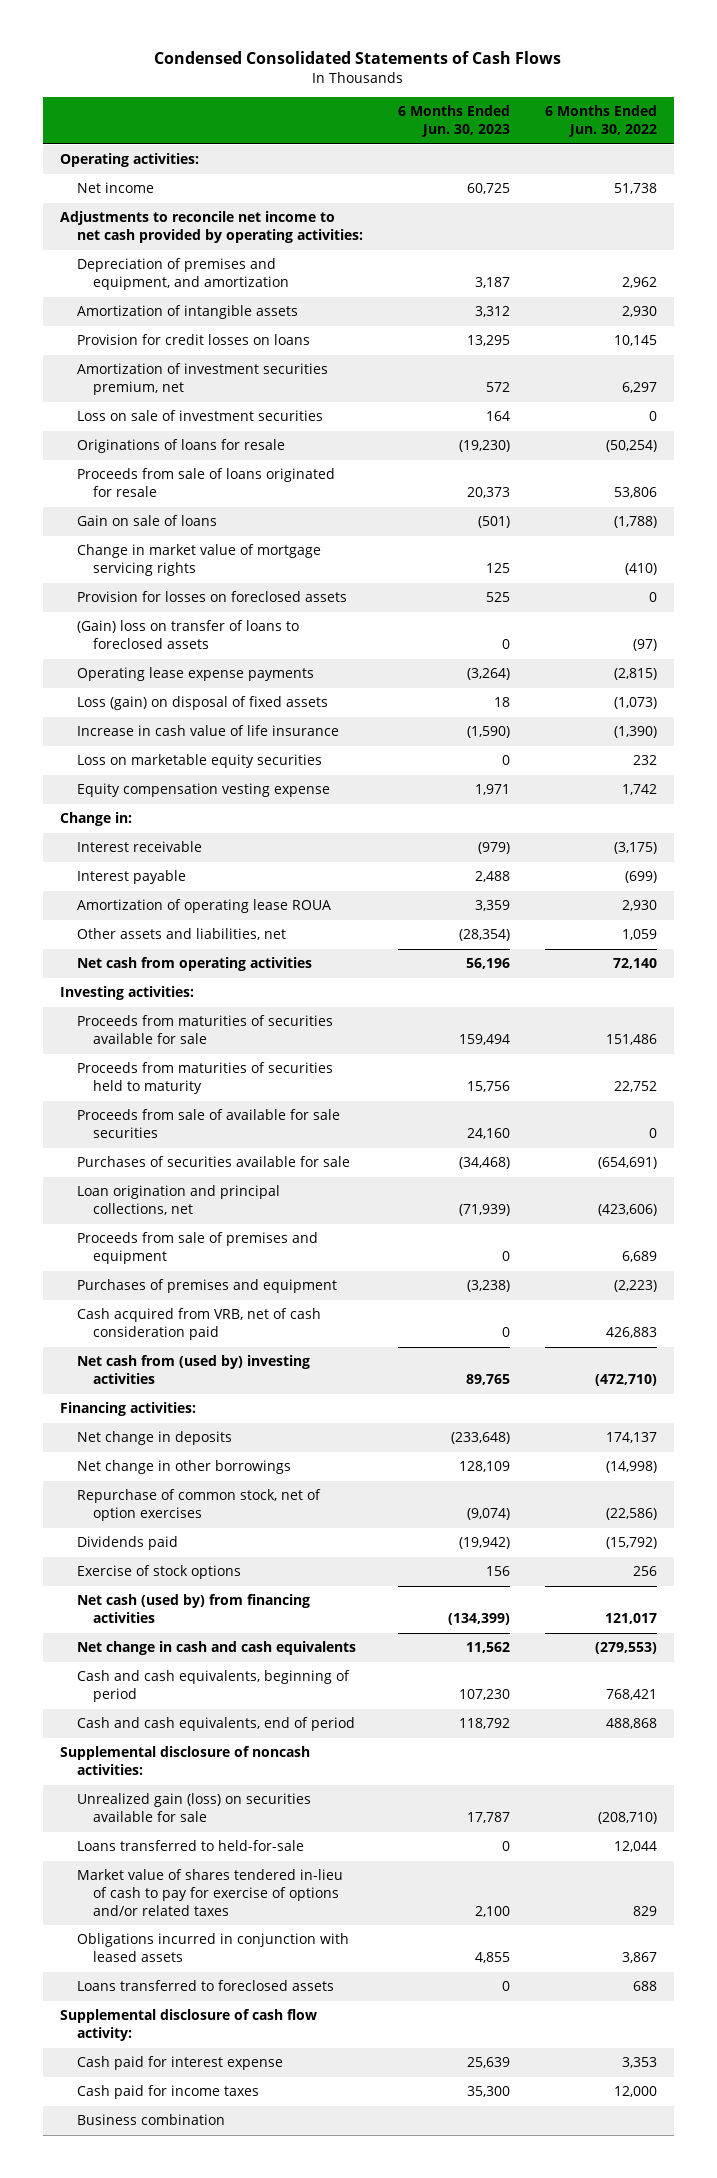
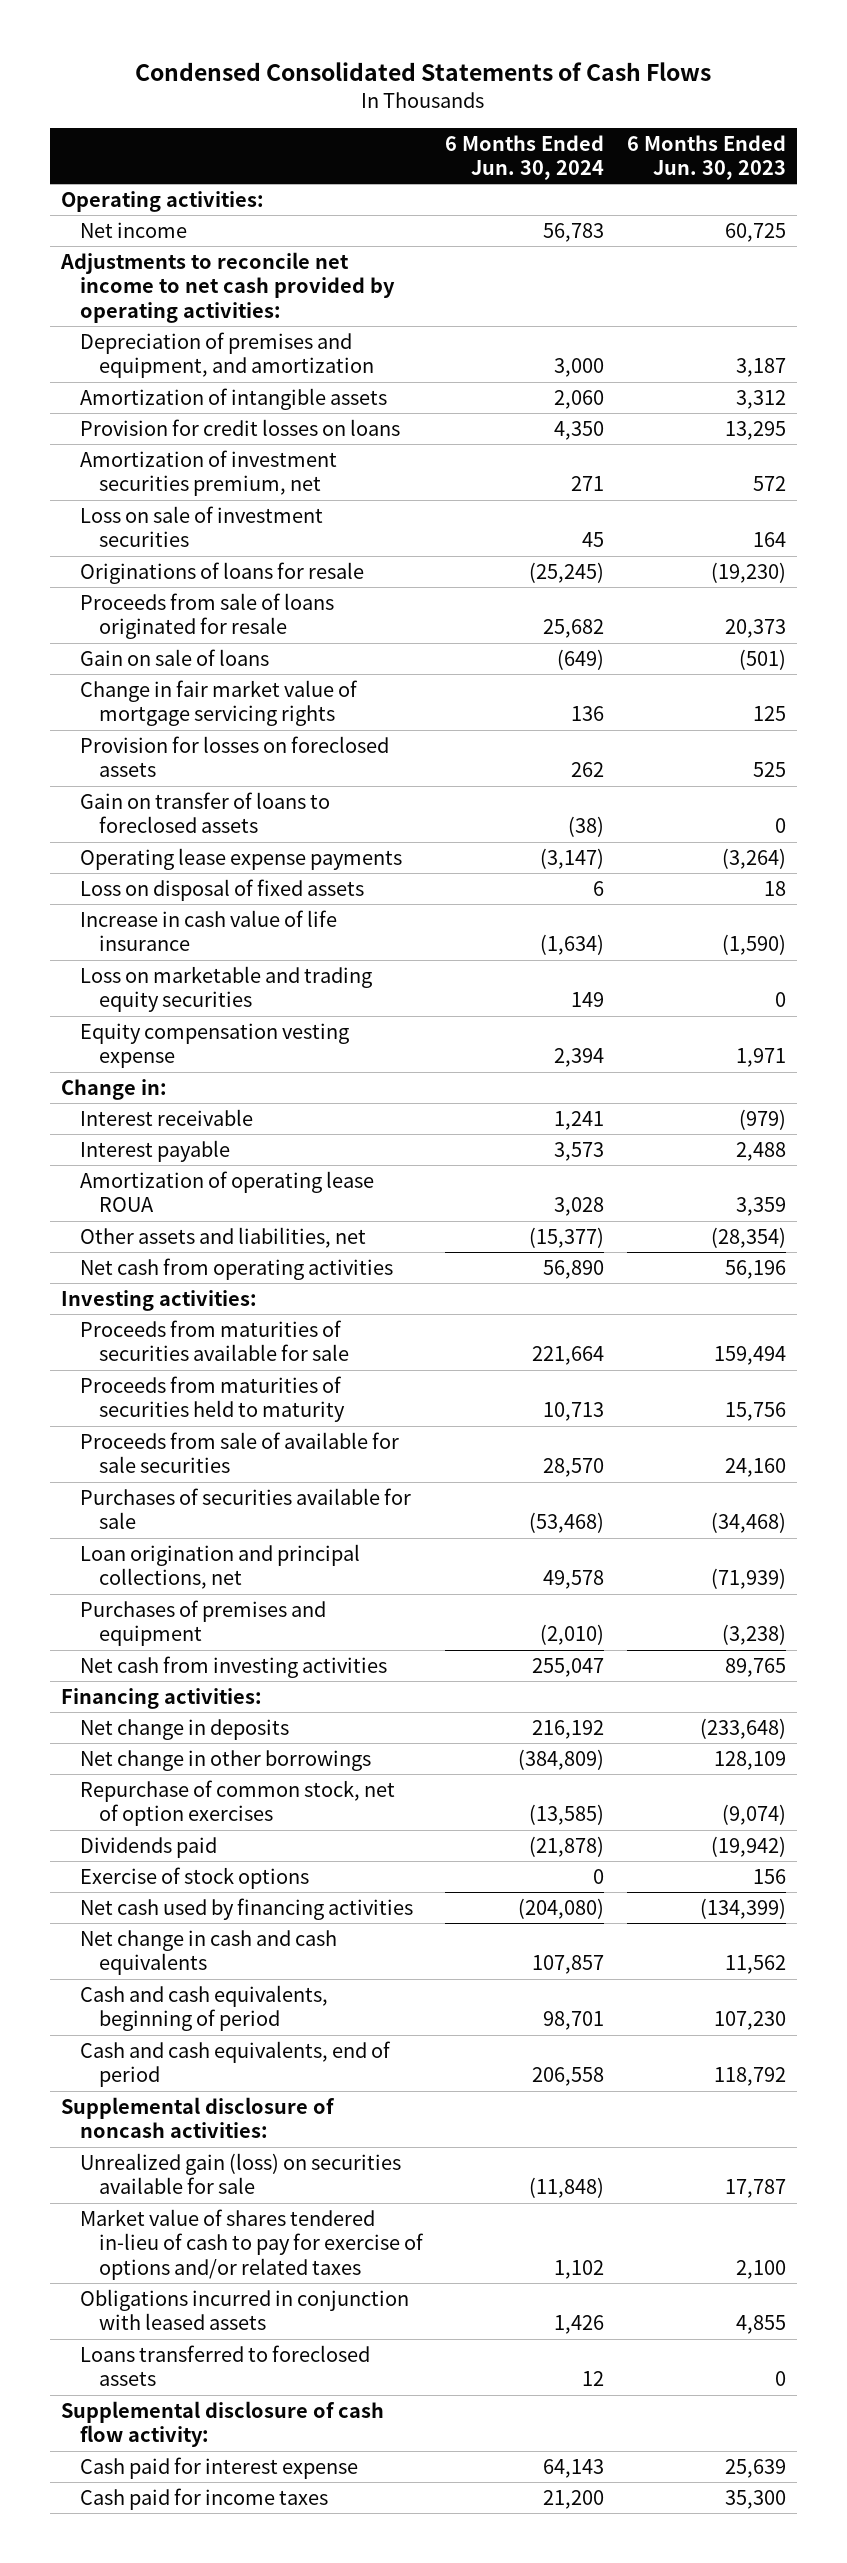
- | 6 Months Ended Jun. 30, 2023 | 6 Months Ended Jun. 30, 2022
+ | 6 Months Ended Jun. 30, 2024 | 6 Months Ended Jun. 30, 2023
- Change in market value of mortgage servicing rights | 125 | (410)
+ Change in fair market value of mortgage servicing rights | 136 | 125
- (Gain) loss on transfer of loans to foreclosed assets | 0 | (97)
+ Gain on transfer of loans to foreclosed assets | (38) | 0
- Loss (gain) on disposal of fixed assets | 18 | (1,073)
+ Loss on disposal of fixed assets | 6 | 18
- Loss on marketable equity securities | 0 | 232
+ Loss on marketable and trading equity securities | 149 | 0
- Proceeds from sale of premises and equipment | 0 | 6,689
- Cash acquired from VRB, net of cash consideration paid | 0 | 426,883
- Net cash from (used by) investing activities | 89,765 | (472,710)
+ Net cash from investing activities | 255,047 | 89,765
- Net cash (used by) from financing activities | (134,399) | 121,017
+ Net cash used by financing activities | (204,080) | (134,399)
- Loans transferred to held-for-sale | 0 | 12,044
- Business combination

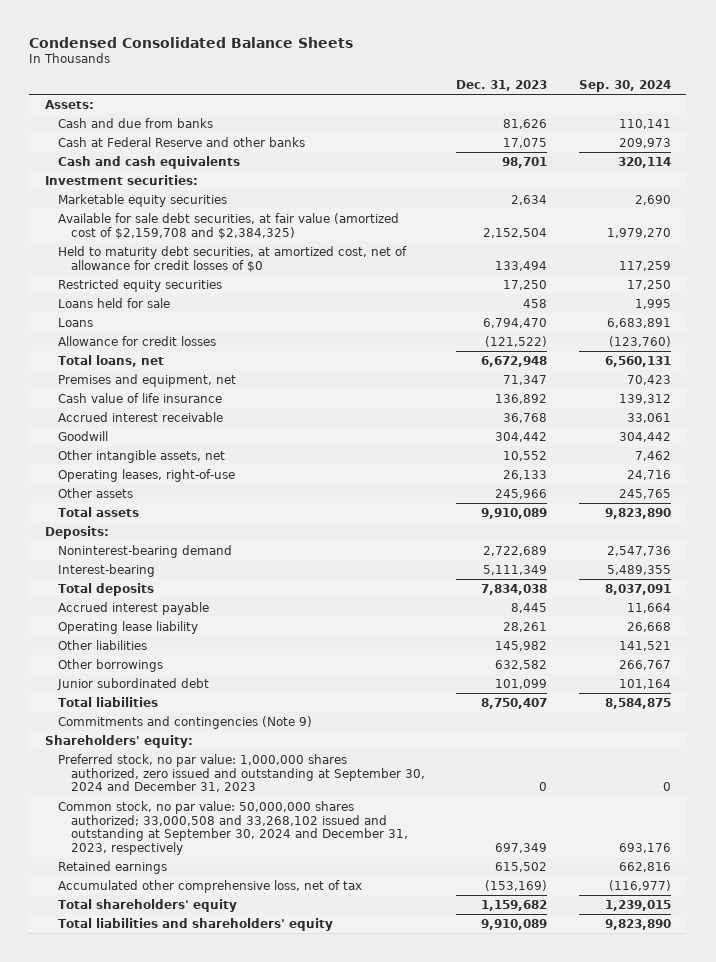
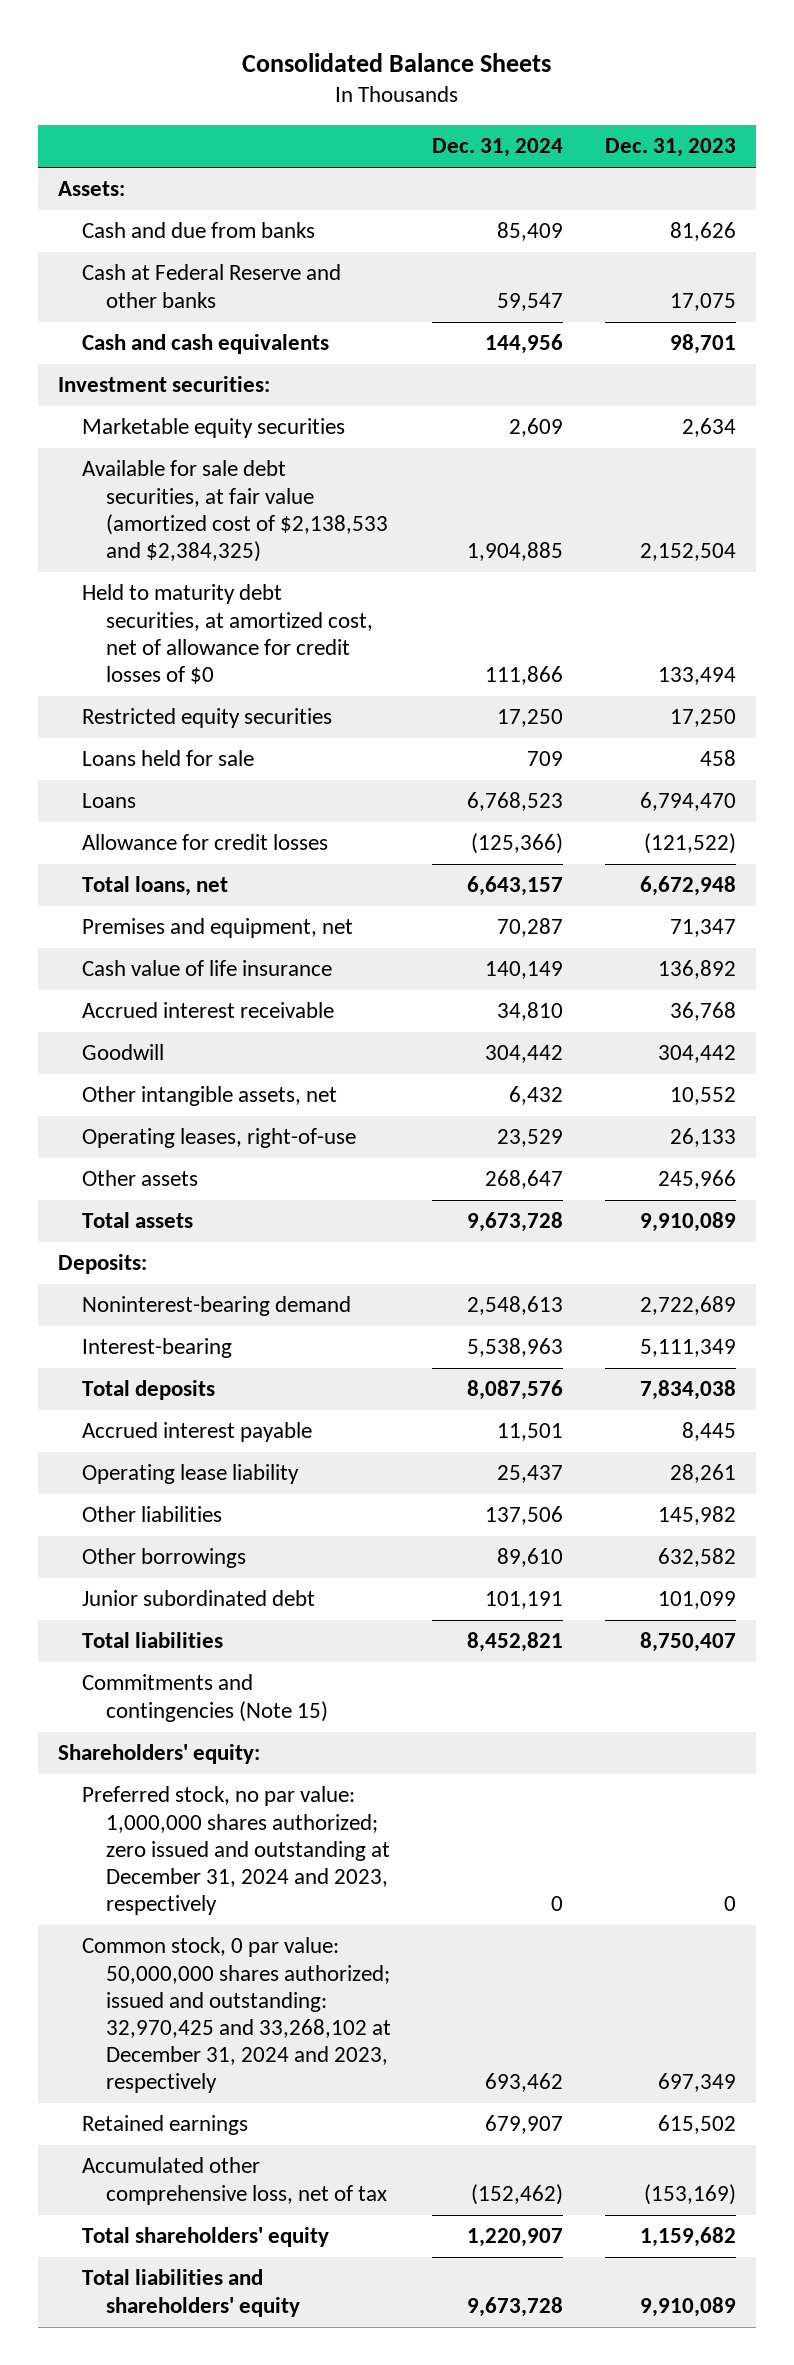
- Condensed Consolidated Balance Sheets
+ Consolidated Balance Sheets
- | Dec. 31, 2023 | Sep. 30, 2024
+ | Dec. 31, 2024 | Dec. 31, 2023
- Available for sale debt securities, at fair value (amortized cost of $2,159,708 and $2,384,325) | 2,152,504 | 1,979,270
+ Available for sale debt securities, at fair value (amortized cost of $2,138,533 and $2,384,325) | 1,904,885 | 2,152,504
- Commitments and contingencies (Note 9)
+ Commitments and contingencies (Note 15)
- Preferred stock, no par value: 1,000,000 shares authorized, zero issued and outstanding at September 30, 2024 and December 31, 2023 | 0 | 0
- Common stock, no par value: 50,000,000 shares authorized; 33,000,508 and 33,268,102 issued and outstanding at September 30, 2024 and December 31, 2023, respectively | 697,349 | 693,176
+ Preferred stock, no par value: 1,000,000 shares authorized; zero issued and outstanding at December 31, 2024 and 2023, respectively | 0 | 0
+ Common stock, 0 par value: 50,000,000 shares authorized; issued and outstanding: 32,970,425 and 33,268,102 at December 31, 2024 and 2023, respectively | 693,462 | 697,349

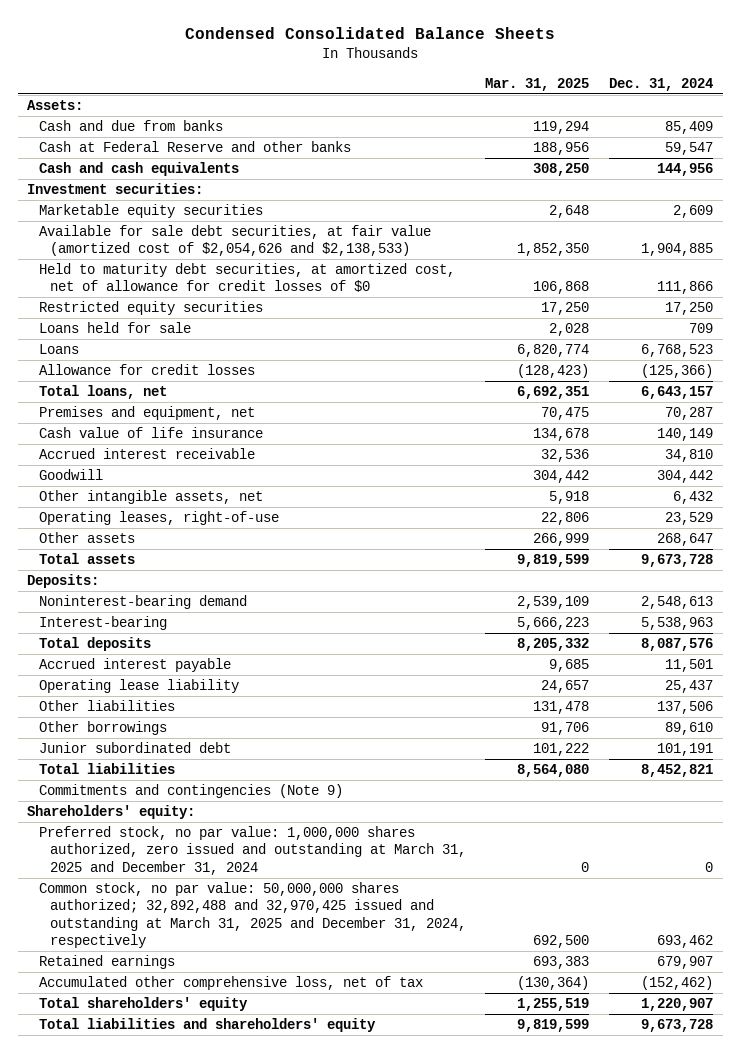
- Consolidated Balance Sheets
+ Condensed Consolidated Balance Sheets
- | Dec. 31, 2024 | Dec. 31, 2023
+ | Mar. 31, 2025 | Dec. 31, 2024
- Available for sale debt securities, at fair value (amortized cost of $2,138,533 and $2,384,325) | 1,904,885 | 2,152,504
+ Available for sale debt securities, at fair value (amortized cost of $2,054,626 and $2,138,533) | 1,852,350 | 1,904,885
- Commitments and contingencies (Note 15)
+ Commitments and contingencies (Note 9)
- Preferred stock, no par value: 1,000,000 shares authorized; zero issued and outstanding at December 31, 2024 and 2023, respectively | 0 | 0
- Common stock, 0 par value: 50,000,000 shares authorized; issued and outstanding: 32,970,425 and 33,268,102 at December 31, 2024 and 2023, respectively | 693,462 | 697,349
+ Preferred stock, no par value: 1,000,000 shares authorized, zero issued and outstanding at March 31, 2025 and December 31, 2024 | 0 | 0
+ Common stock, no par value: 50,000,000 shares authorized; 32,892,488 and 32,970,425 issued and outstanding at March 31, 2025 and December 31, 2024, respectively | 692,500 | 693,462

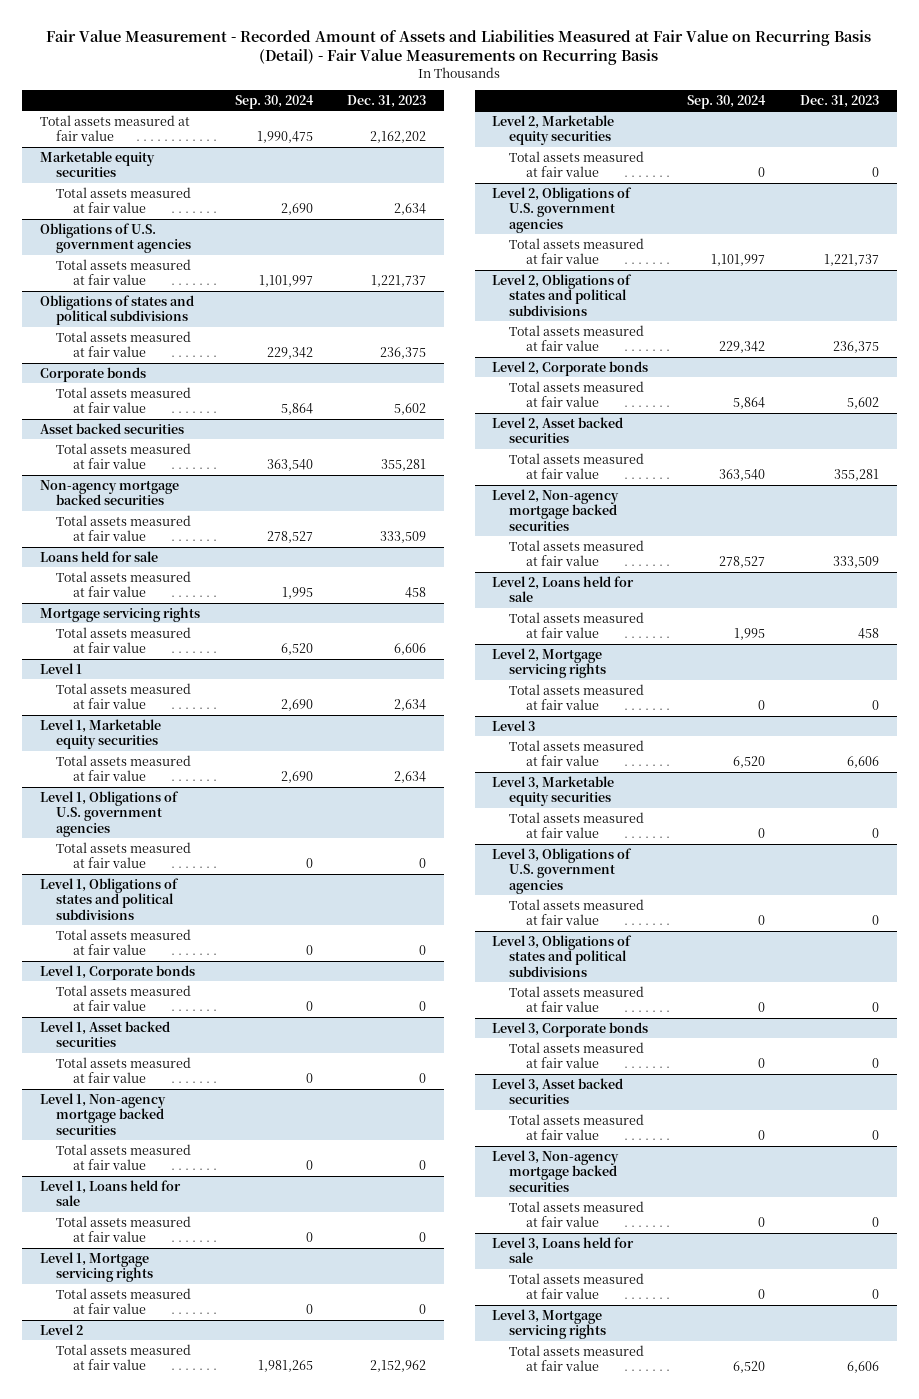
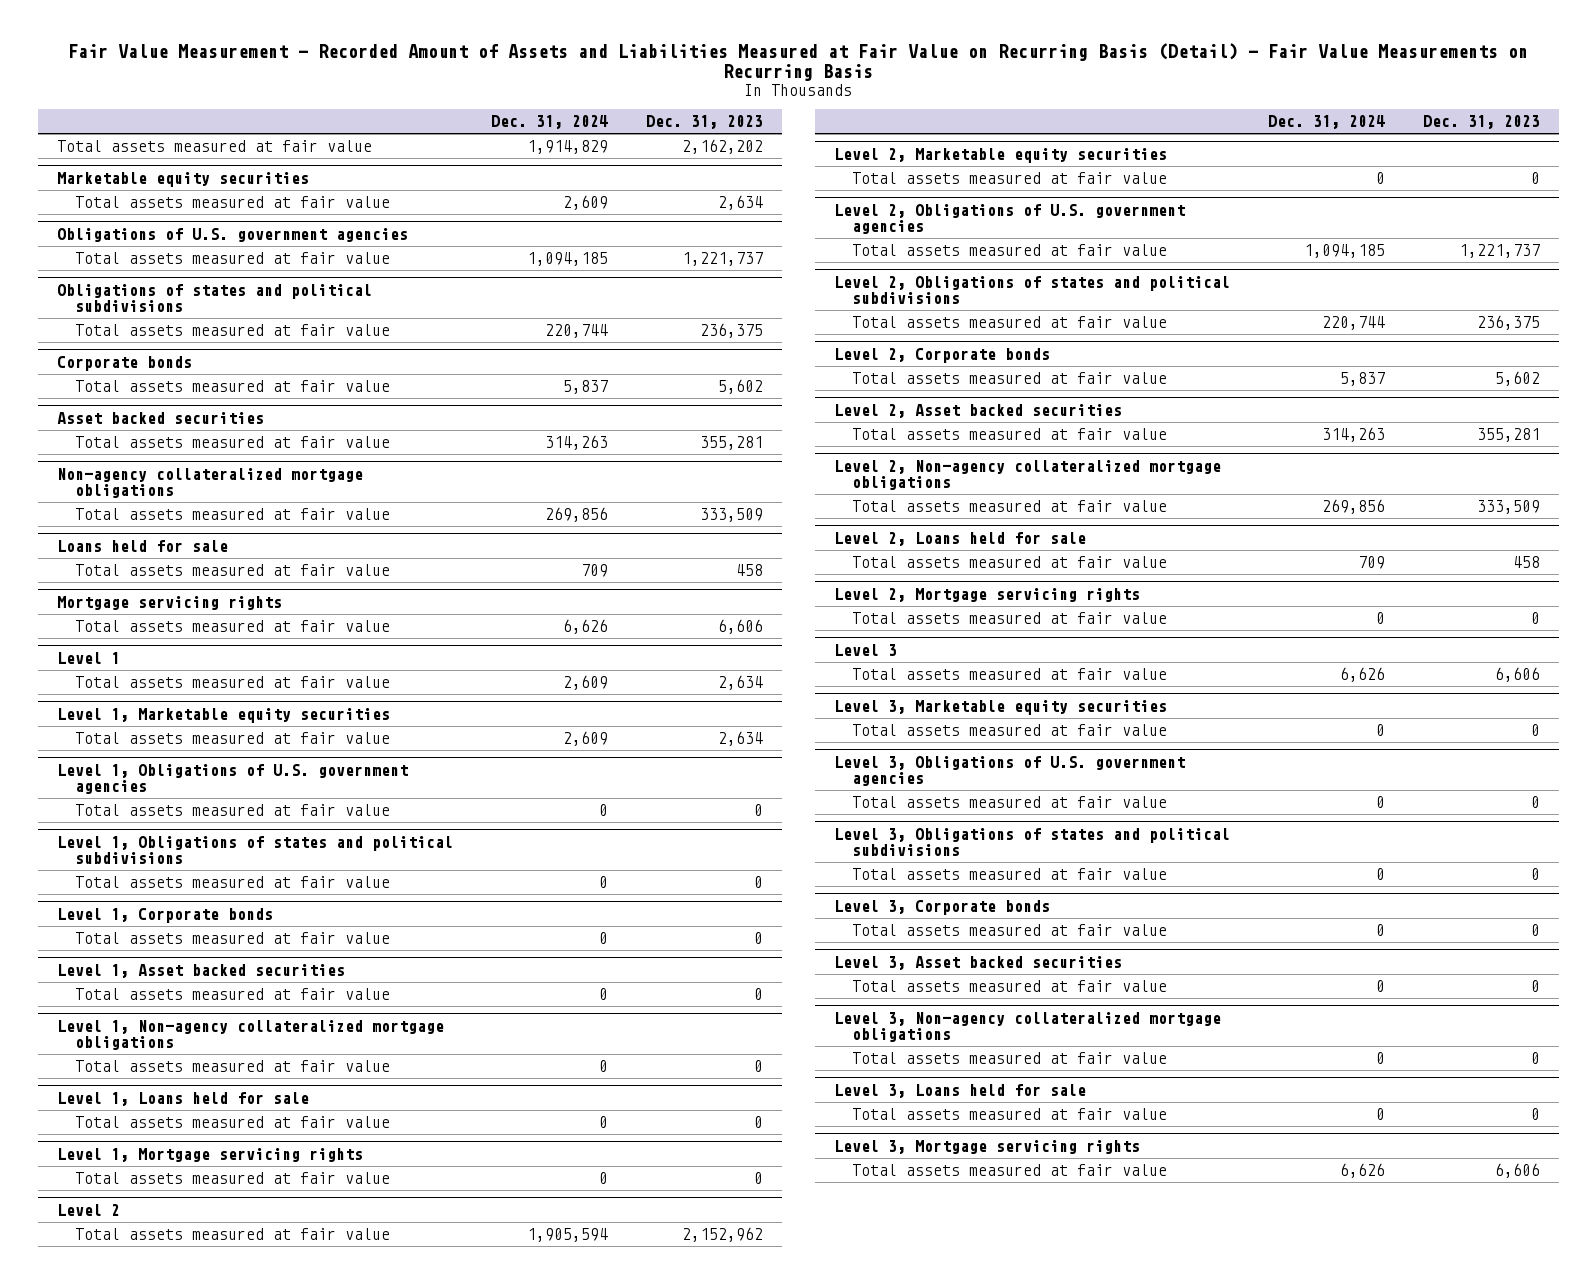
- | Sep. 30, 2024 | Dec. 31, 2023
+ | Dec. 31, 2024 | Dec. 31, 2023
- Non-agency mortgage backed securities
+ Non-agency collateralized mortgage obligations
- Level 1, Non-agency mortgage backed securities
+ Level 1, Non-agency collateralized mortgage obligations
- Level 2, Non-agency mortgage backed securities
+ Level 2, Non-agency collateralized mortgage obligations
- Level 3, Non-agency mortgage backed securities
+ Level 3, Non-agency collateralized mortgage obligations

